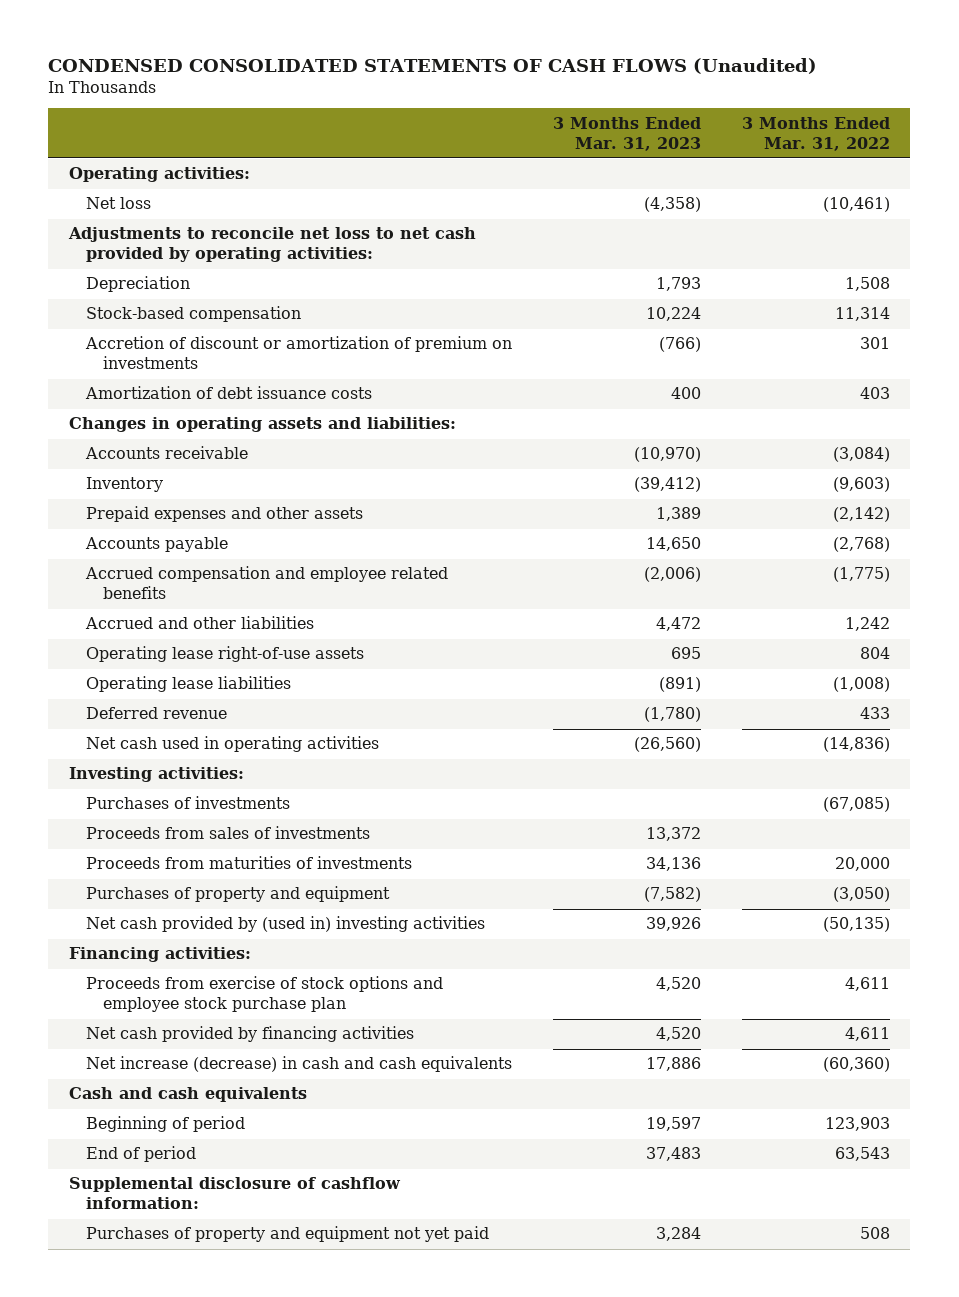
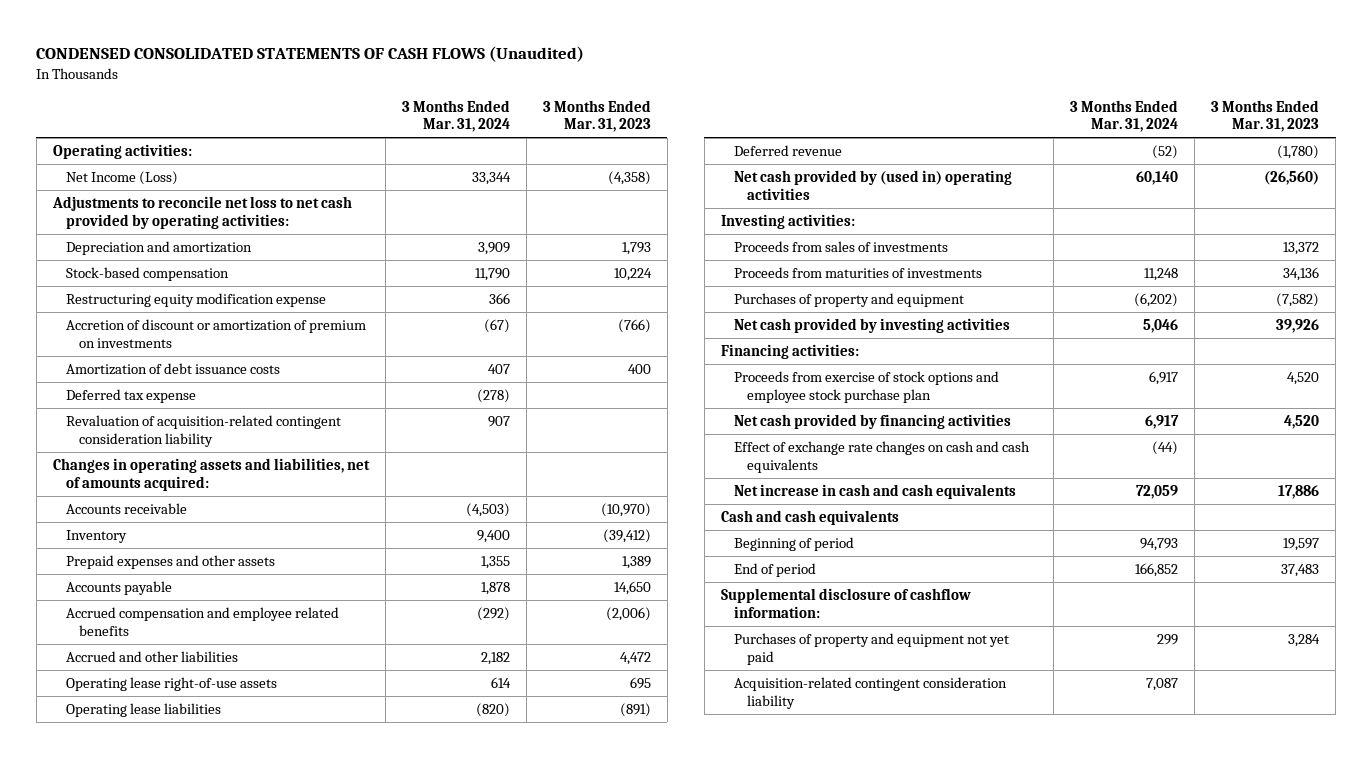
- | 3 Months Ended Mar. 31, 2023 | 3 Months Ended Mar. 31, 2022
+ | 3 Months Ended Mar. 31, 2024 | 3 Months Ended Mar. 31, 2023
- Net loss | (4,358) | (10,461)
+ Net Income (Loss) | 33,344 | (4,358)
- Depreciation | 1,793 | 1,508
+ Depreciation and amortization | 3,909 | 1,793
+ Restructuring equity modification expense | 366 |
- Changes in operating assets and liabilities:
+ Deferred tax expense | (278) |
+ Revaluation of acquisition-related contingent consideration liability | 907 |
+ Changes in operating assets and liabilities, net of amounts acquired:
- Net cash used in operating activities | (26,560) | (14,836)
+ Net cash provided by (used in) operating activities | 60,140 | (26,560)
- Purchases of investments | | (67,085)
- Net cash provided by (used in) investing activities | 39,926 | (50,135)
+ Net cash provided by investing activities | 5,046 | 39,926
- Net increase (decrease) in cash and cash equivalents | 17,886 | (60,360)
+ Effect of exchange rate changes on cash and cash equivalents | (44) |
+ Net increase in cash and cash equivalents | 72,059 | 17,886
+ Acquisition-related contingent consideration liability | 7,087 |

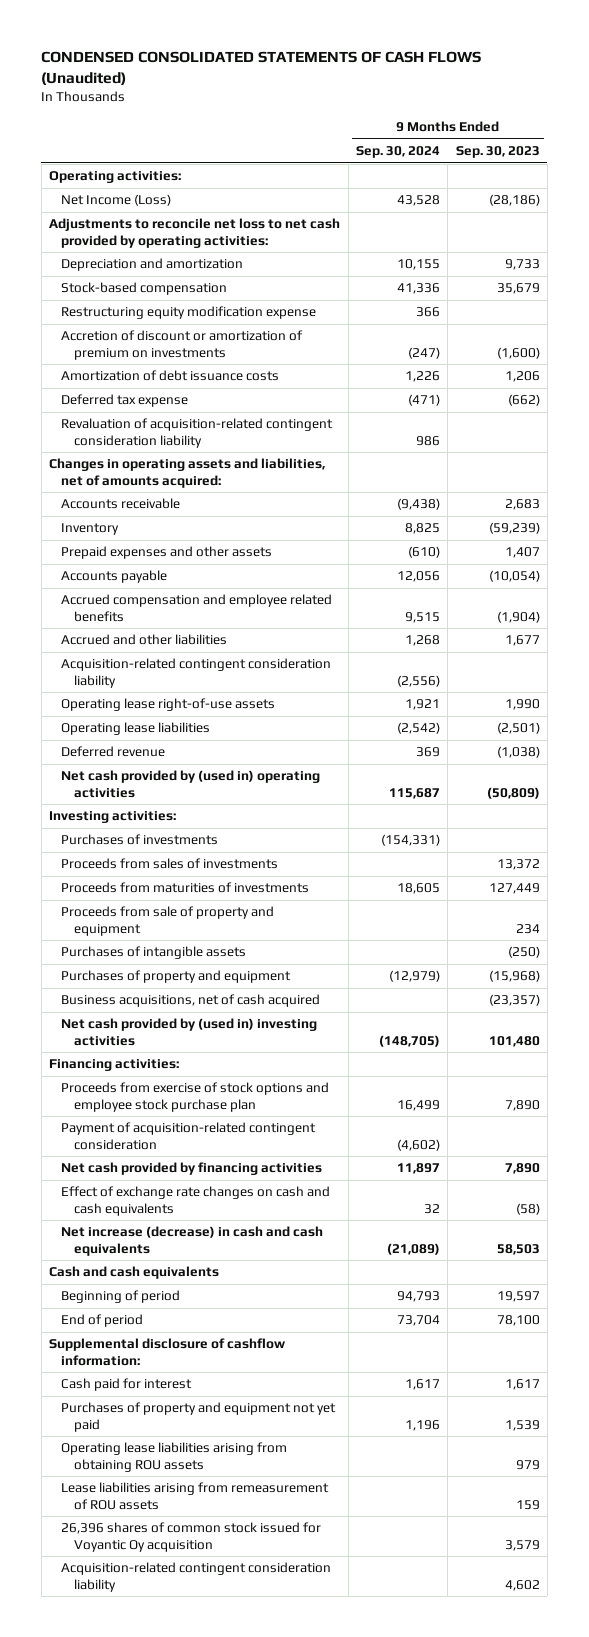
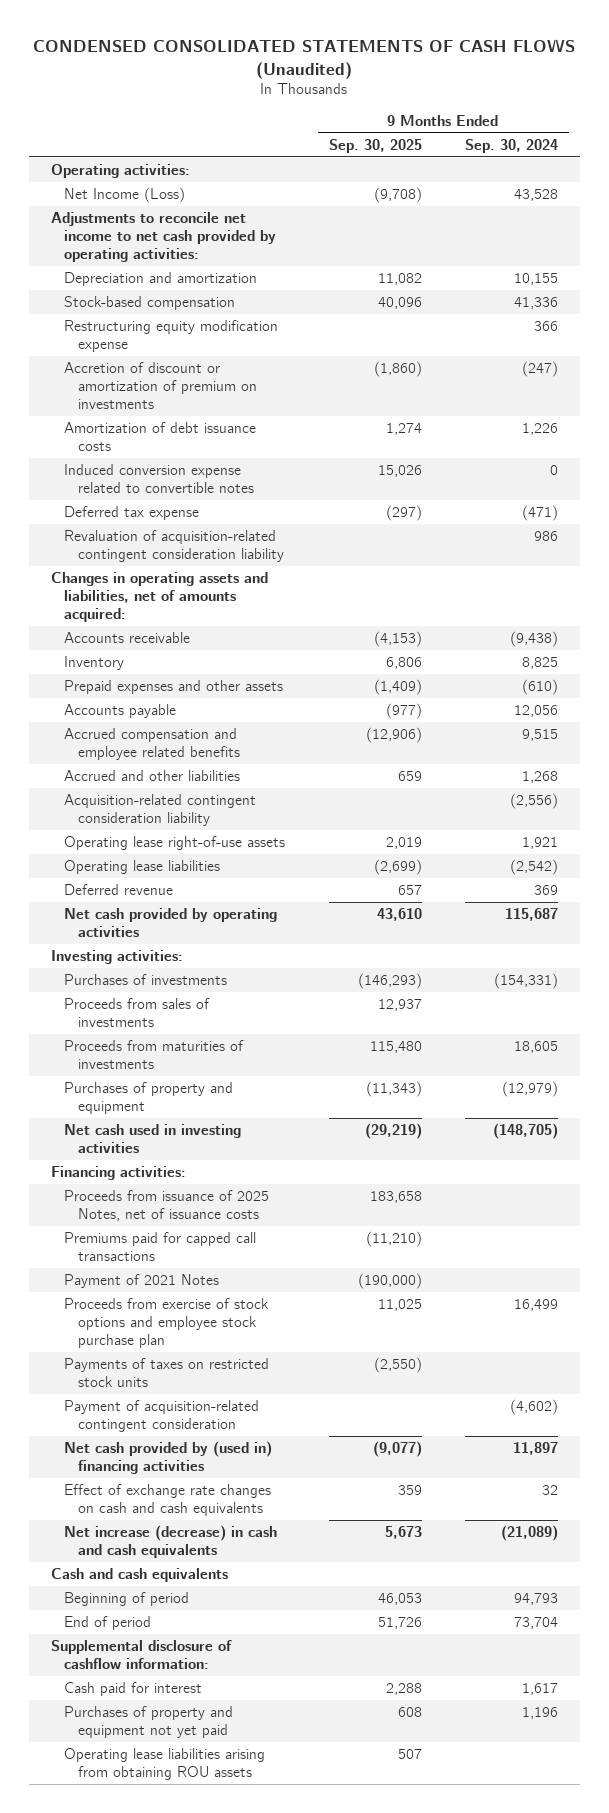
- | 9 Months Ended Sep. 30, 2024 | 9 Months Ended Sep. 30, 2023
+ | 9 Months Ended Sep. 30, 2025 | 9 Months Ended Sep. 30, 2024
- Adjustments to reconcile net loss to net cash provided by operating activities:
+ Adjustments to reconcile net income to net cash provided by operating activities:
+ Induced conversion expense related to convertible notes | 15,026 | 0
- Net cash provided by (used in) operating activities | 115,687 | (50,809)
+ Net cash provided by operating activities | 43,610 | 115,687
- Proceeds from sale of property and equipment | | 234
- Purchases of intangible assets | | (250)
- Business acquisitions, net of cash acquired | | (23,357)
- Net cash provided by (used in) investing activities | (148,705) | 101,480
+ Net cash used in investing activities | (29,219) | (148,705)
+ Proceeds from issuance of 2025 Notes, net of issuance costs | 183,658 |
+ Premiums paid for capped call transactions | (11,210) |
+ Payment of 2021 Notes | (190,000) |
+ Payments of taxes on restricted stock units | (2,550) |
- Net cash provided by financing activities | 11,897 | 7,890
+ Net cash provided by (used in) financing activities | (9,077) | 11,897
- Lease liabilities arising from remeasurement of ROU assets | | 159
- 26,396 shares of common stock issued for Voyantic Oy acquisition | | 3,579
- Acquisition-related contingent consideration liability | | 4,602

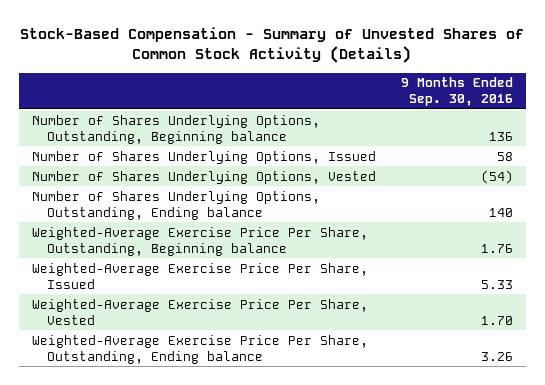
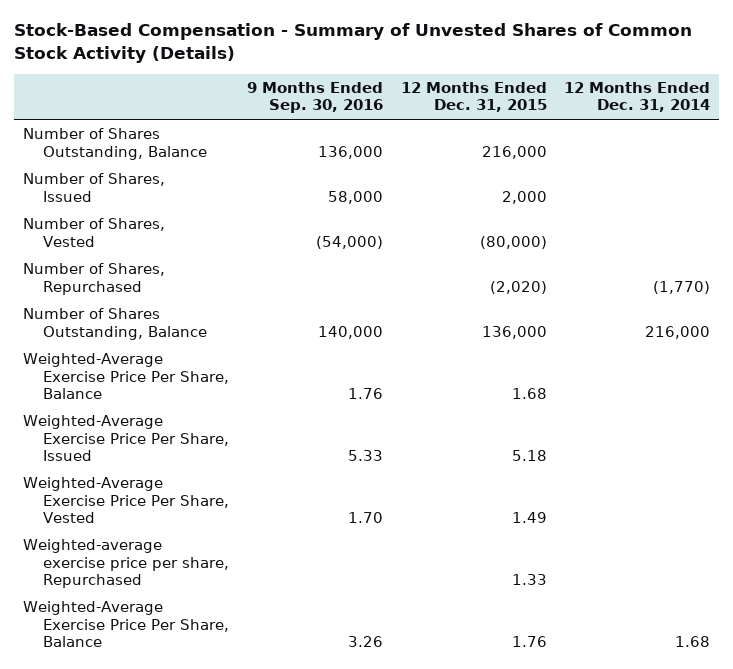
- | 9 Months Ended Sep. 30, 2016
+ | 9 Months Ended Sep. 30, 2016 | 12 Months Ended Dec. 31, 2015 | 12 Months Ended Dec. 31, 2014
- Number of Shares Underlying Options, Outstanding, Beginning balance | 136
- Number of Shares Underlying Options, Issued | 58
- Number of Shares Underlying Options, Vested | (54)
- Number of Shares Underlying Options, Outstanding, Ending balance | 140
- Weighted-Average Exercise Price Per Share, Outstanding, Beginning balance | 1.76
+ Number of Shares Outstanding, Balance | 136,000 | 216,000 |
+ Number of Shares, Issued | 58,000 | 2,000 |
+ Number of Shares, Vested | (54,000) | (80,000) |
+ Number of Shares, Repurchased | | (2,020) | (1,770)
+ Number of Shares Outstanding, Balance | 140,000 | 136,000 | 216,000
+ Weighted-Average Exercise Price Per Share, Balance | 1.76 | 1.68 |
- Weighted-Average Exercise Price Per Share, Outstanding, Ending balance | 3.26
+ Weighted-average exercise price per share, Repurchased | | 1.33 |
+ Weighted-Average Exercise Price Per Share, Balance | 3.26 | 1.76 | 1.68

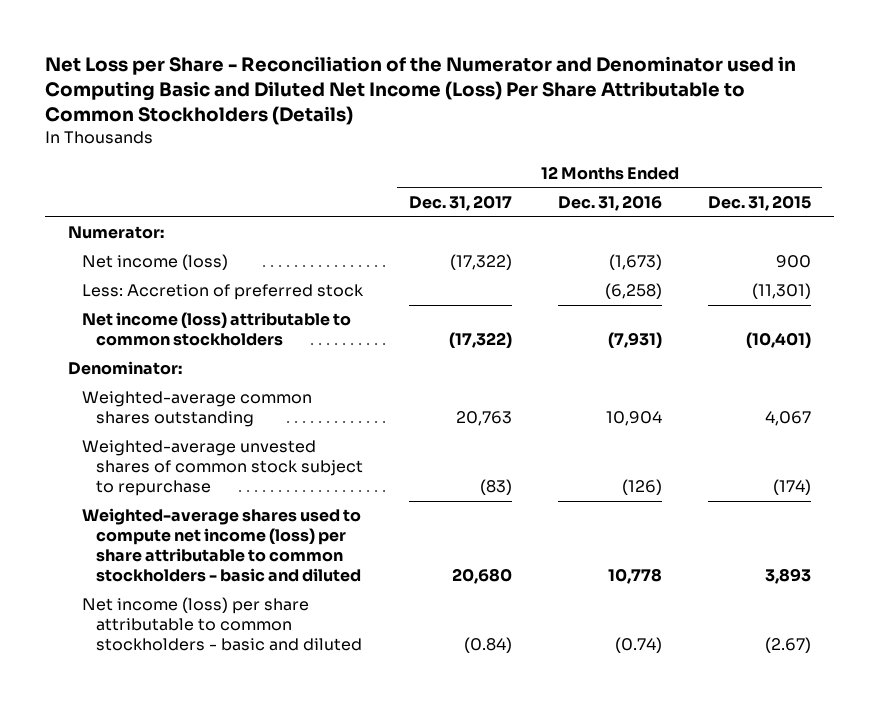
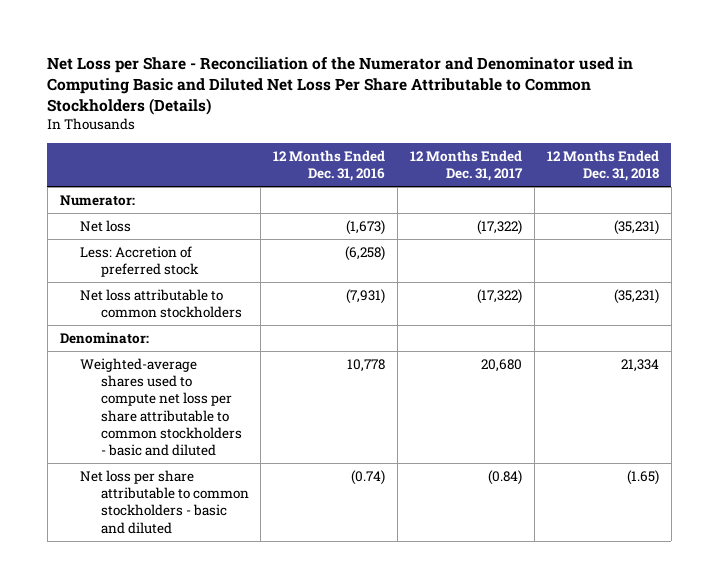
- Net Loss per Share - Reconciliation of the Numerator and Denominator used in Computing Basic and Diluted Net Income (Loss) Per Share Attributable to Common Stockholders (Details)
+ Net Loss per Share - Reconciliation of the Numerator and Denominator used in Computing Basic and Diluted Net Loss Per Share Attributable to Common Stockholders (Details)
- | 12 Months Ended Dec. 31, 2017 | 12 Months Ended Dec. 31, 2016 | 12 Months Ended Dec. 31, 2015
+ | 12 Months Ended Dec. 31, 2016 | 12 Months Ended Dec. 31, 2017 | 12 Months Ended Dec. 31, 2018
- Net income (loss) | (17,322) | (1,673) | 900
+ Net loss | (1,673) | (17,322) | (35,231)
- Net income (loss) attributable to common stockholders | (17,322) | (7,931) | (10,401)
+ Net loss attributable to common stockholders | (7,931) | (17,322) | (35,231)
- Weighted-average common shares outstanding | 20,763 | 10,904 | 4,067
- Weighted-average unvested shares of common stock subject to repurchase | (83) | (126) | (174)
- Weighted-average shares used to compute net income (loss) per share attributable to common stockholders - basic and diluted | 20,680 | 10,778 | 3,893
- Net income (loss) per share attributable to common stockholders - basic and diluted | (0.84) | (0.74) | (2.67)
+ Weighted-average shares used to compute net loss per share attributable to common stockholders - basic and diluted | 10,778 | 20,680 | 21,334
+ Net loss per share attributable to common stockholders - basic and diluted | (0.74) | (0.84) | (1.65)

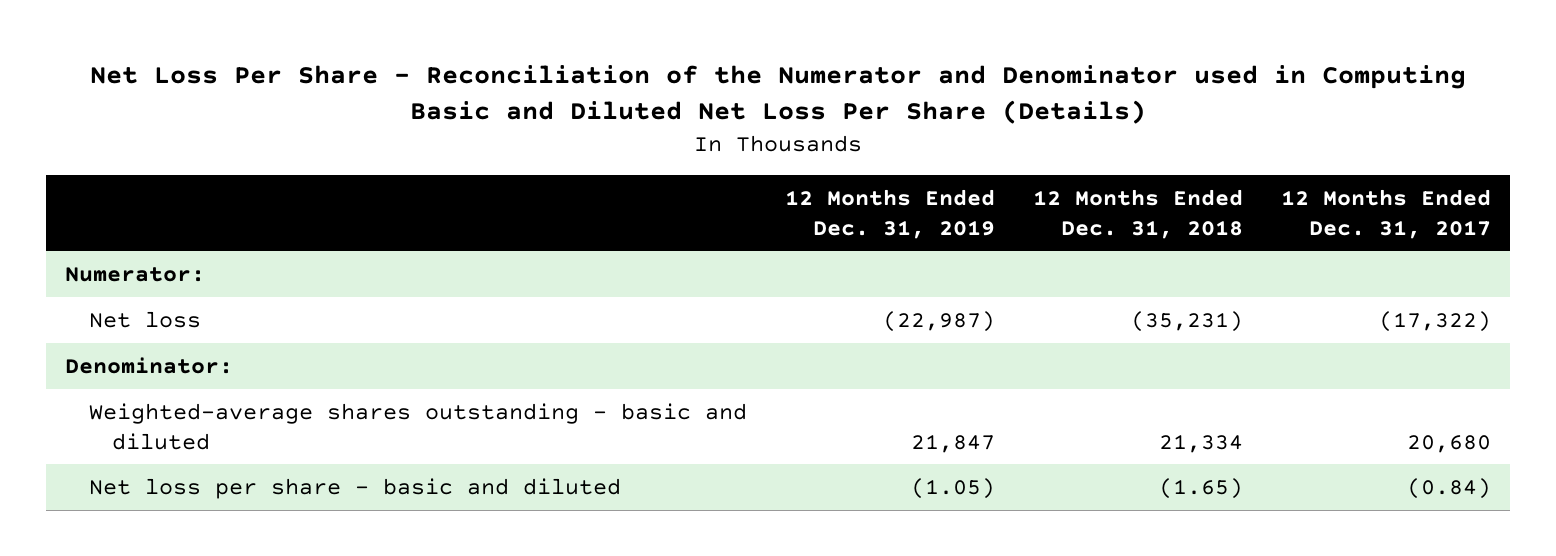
- Net Loss per Share - Reconciliation of the Numerator and Denominator used in Computing Basic and Diluted Net Loss Per Share Attributable to Common Stockholders (Details)
+ Net Loss Per Share - Reconciliation of the Numerator and Denominator used in Computing Basic and Diluted Net Loss Per Share (Details)
- | 12 Months Ended Dec. 31, 2016 | 12 Months Ended Dec. 31, 2017 | 12 Months Ended Dec. 31, 2018
+ | 12 Months Ended Dec. 31, 2019 | 12 Months Ended Dec. 31, 2018 | 12 Months Ended Dec. 31, 2017
- Less: Accretion of preferred stock | (6,258) | |
- Net loss attributable to common stockholders | (7,931) | (17,322) | (35,231)
- Weighted-average shares used to compute net loss per share attributable to common stockholders - basic and diluted | 10,778 | 20,680 | 21,334
- Net loss per share attributable to common stockholders - basic and diluted | (0.74) | (0.84) | (1.65)
+ Weighted-average shares outstanding - basic and diluted | 21,847 | 21,334 | 20,680
+ Net loss per share - basic and diluted | (1.05) | (1.65) | (0.84)

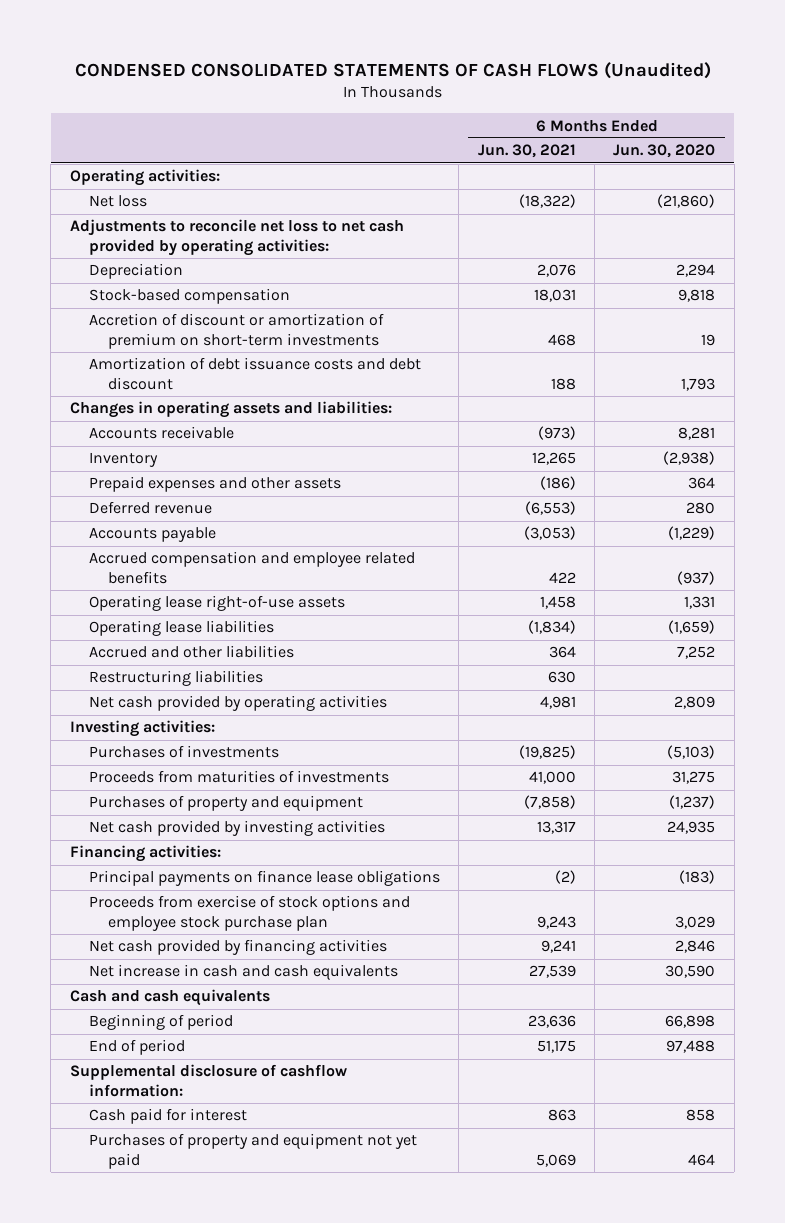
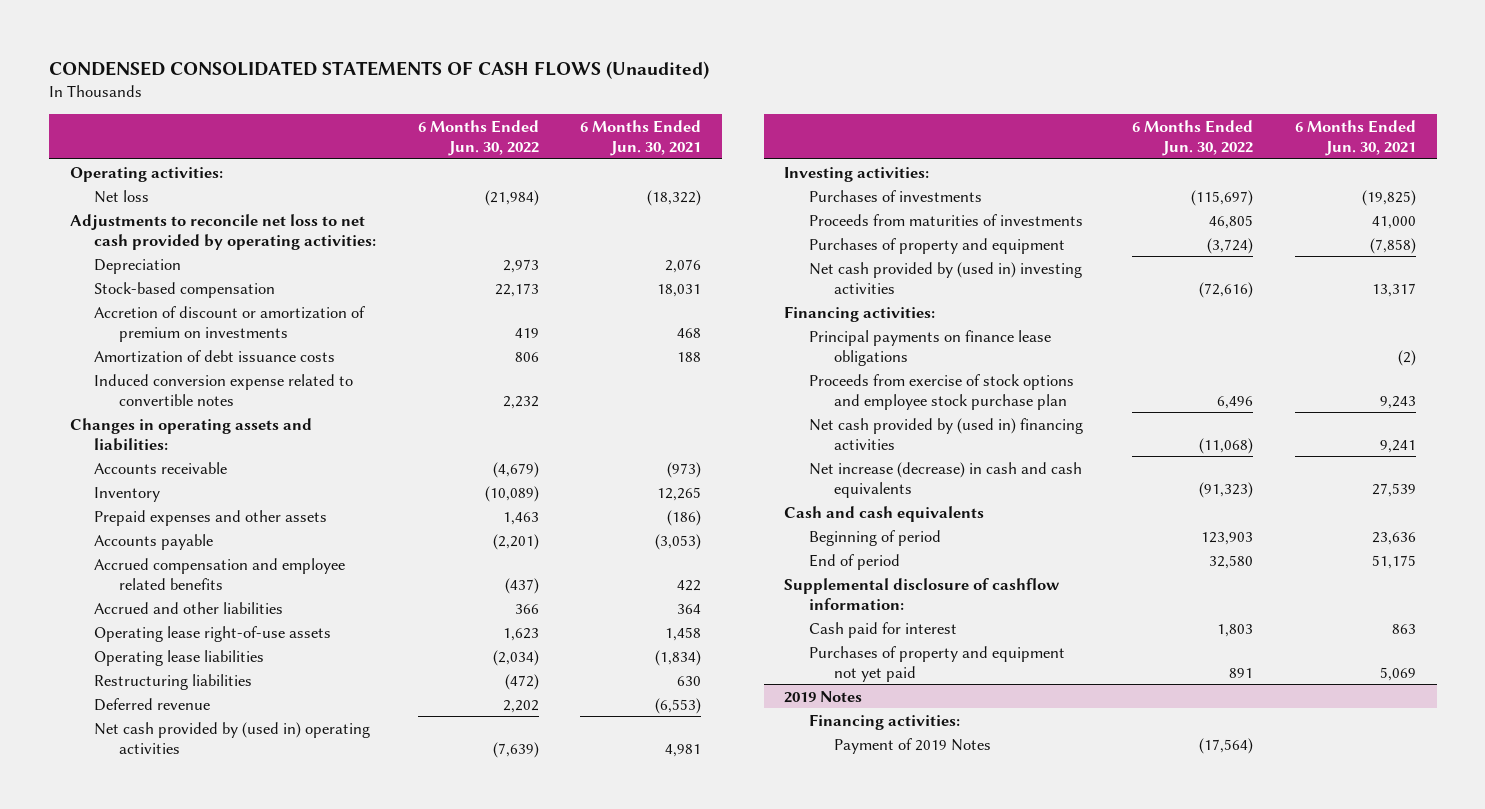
- | 6 Months Ended Jun. 30, 2021 | 6 Months Ended Jun. 30, 2020
+ | 6 Months Ended Jun. 30, 2022 | 6 Months Ended Jun. 30, 2021
- Accretion of discount or amortization of premium on short-term investments | 468 | 19
- Amortization of debt issuance costs and debt discount | 188 | 1,793
+ Accretion of discount or amortization of premium on investments | 419 | 468
+ Amortization of debt issuance costs | 806 | 188
+ Induced conversion expense related to convertible notes | 2,232 |
moved up: Accrued and other liabilities | 366 | 364
- Net cash provided by operating activities | 4,981 | 2,809
moved down: Deferred revenue | 2,202 | (6,553)
+ Net cash provided by (used in) operating activities | (7,639) | 4,981
- Net cash provided by investing activities | 13,317 | 24,935
+ Net cash provided by (used in) investing activities | (72,616) | 13,317
- Net cash provided by financing activities | 9,241 | 2,846
- Net increase in cash and cash equivalents | 27,539 | 30,590
+ Net cash provided by (used in) financing activities | (11,068) | 9,241
+ Net increase (decrease) in cash and cash equivalents | (91,323) | 27,539
+ 2019 Notes
+ Financing activities:
+ Payment of 2019 Notes | (17,564) |

